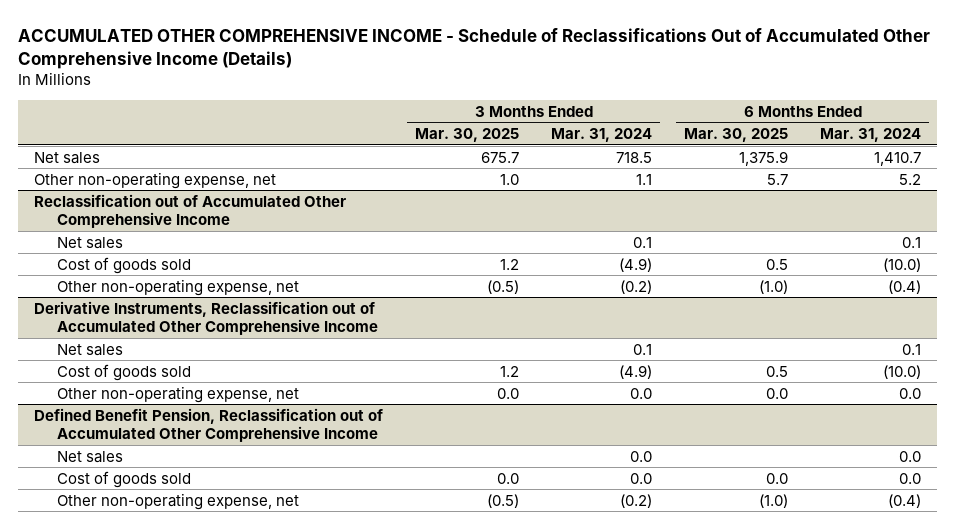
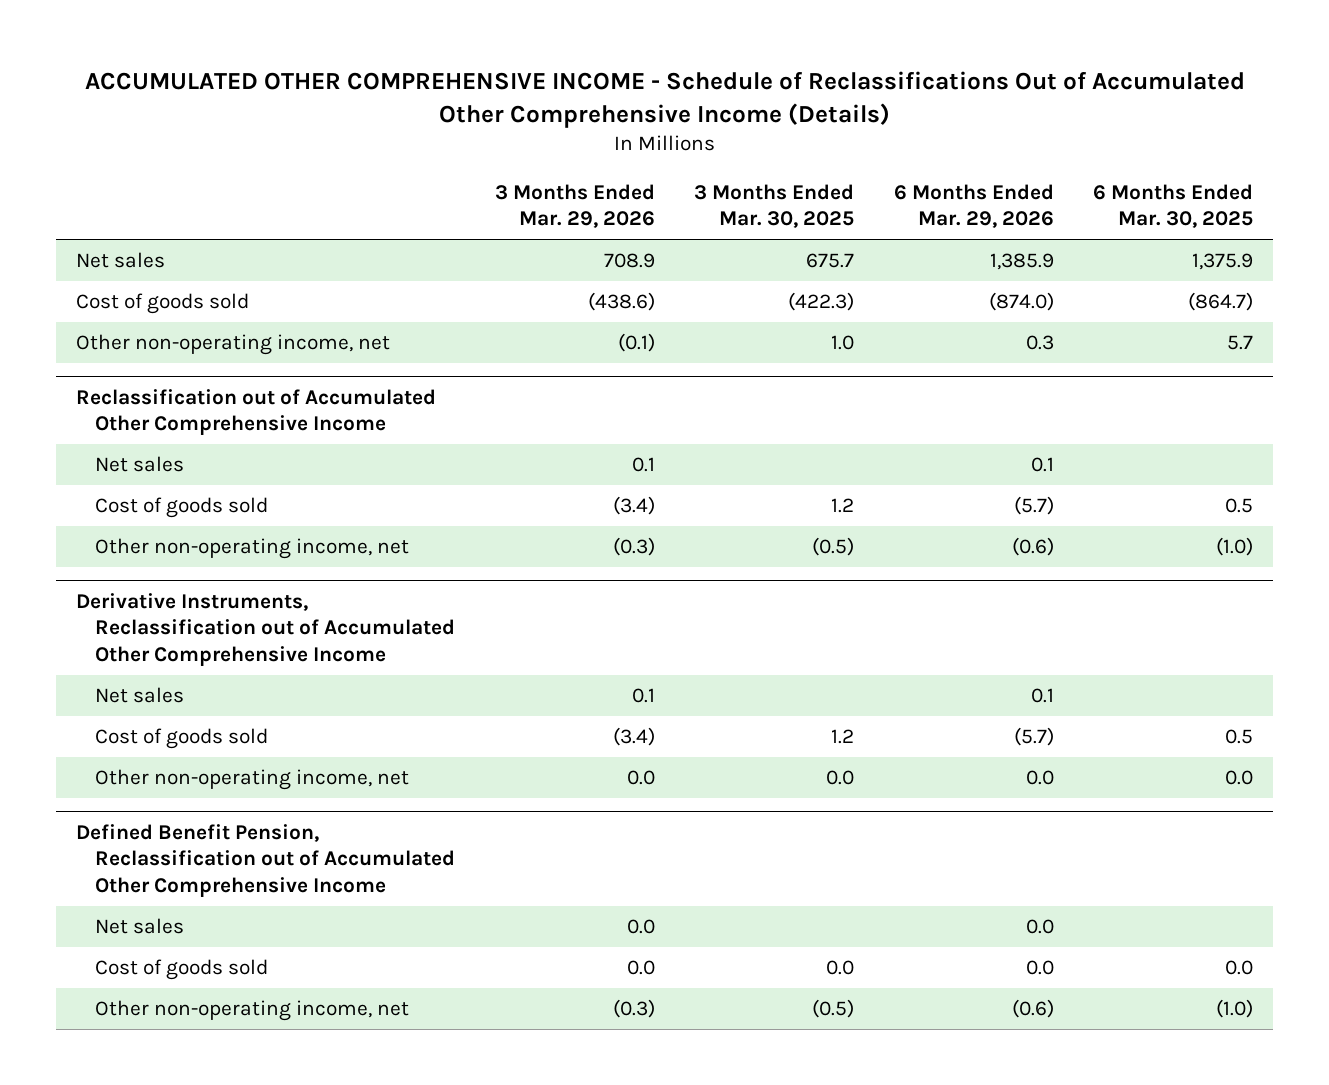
- | 3 Months Ended Mar. 30, 2025 | 3 Months Ended Mar. 31, 2024 | 6 Months Ended Mar. 30, 2025 | 6 Months Ended Mar. 31, 2024
+ | 3 Months Ended Mar. 29, 2026 | 3 Months Ended Mar. 30, 2025 | 6 Months Ended Mar. 29, 2026 | 6 Months Ended Mar. 30, 2025
- Other non-operating expense, net | 1.0 | 1.1 | 5.7 | 5.2
+ Cost of goods sold | (438.6) | (422.3) | (874.0) | (864.7)
+ Other non-operating income, net | (0.1) | 1.0 | 0.3 | 5.7
@ Reclassification out of Accumulated Other Comprehensive Income
- Other non-operating expense, net | (0.5) | (0.2) | (1.0) | (0.4)
+ Other non-operating income, net | (0.3) | (0.5) | (0.6) | (1.0)
@ Derivative Instruments, Reclassification out of Accumulated Other Comprehensive Income
- Other non-operating expense, net | 0.0 | 0.0 | 0.0 | 0.0
+ Other non-operating income, net | 0.0 | 0.0 | 0.0 | 0.0
@ Defined Benefit Pension, Reclassification out of Accumulated Other Comprehensive Income
- Other non-operating expense, net | (0.5) | (0.2) | (1.0) | (0.4)
+ Other non-operating income, net | (0.3) | (0.5) | (0.6) | (1.0)

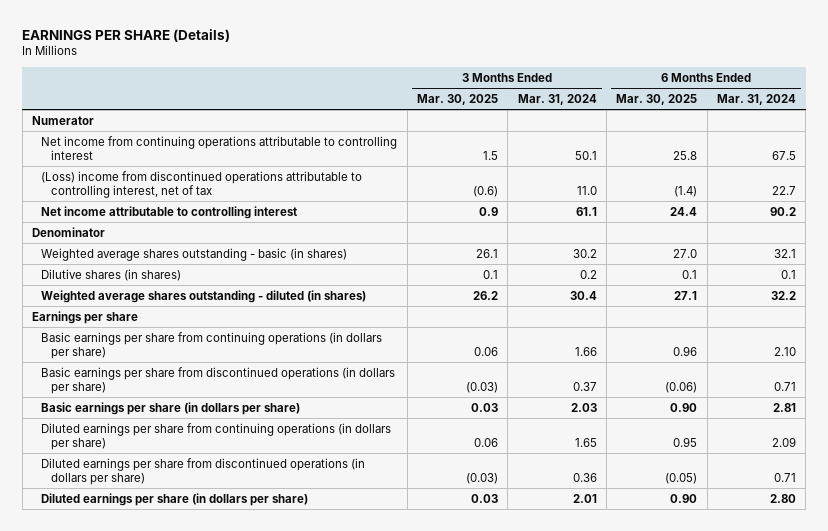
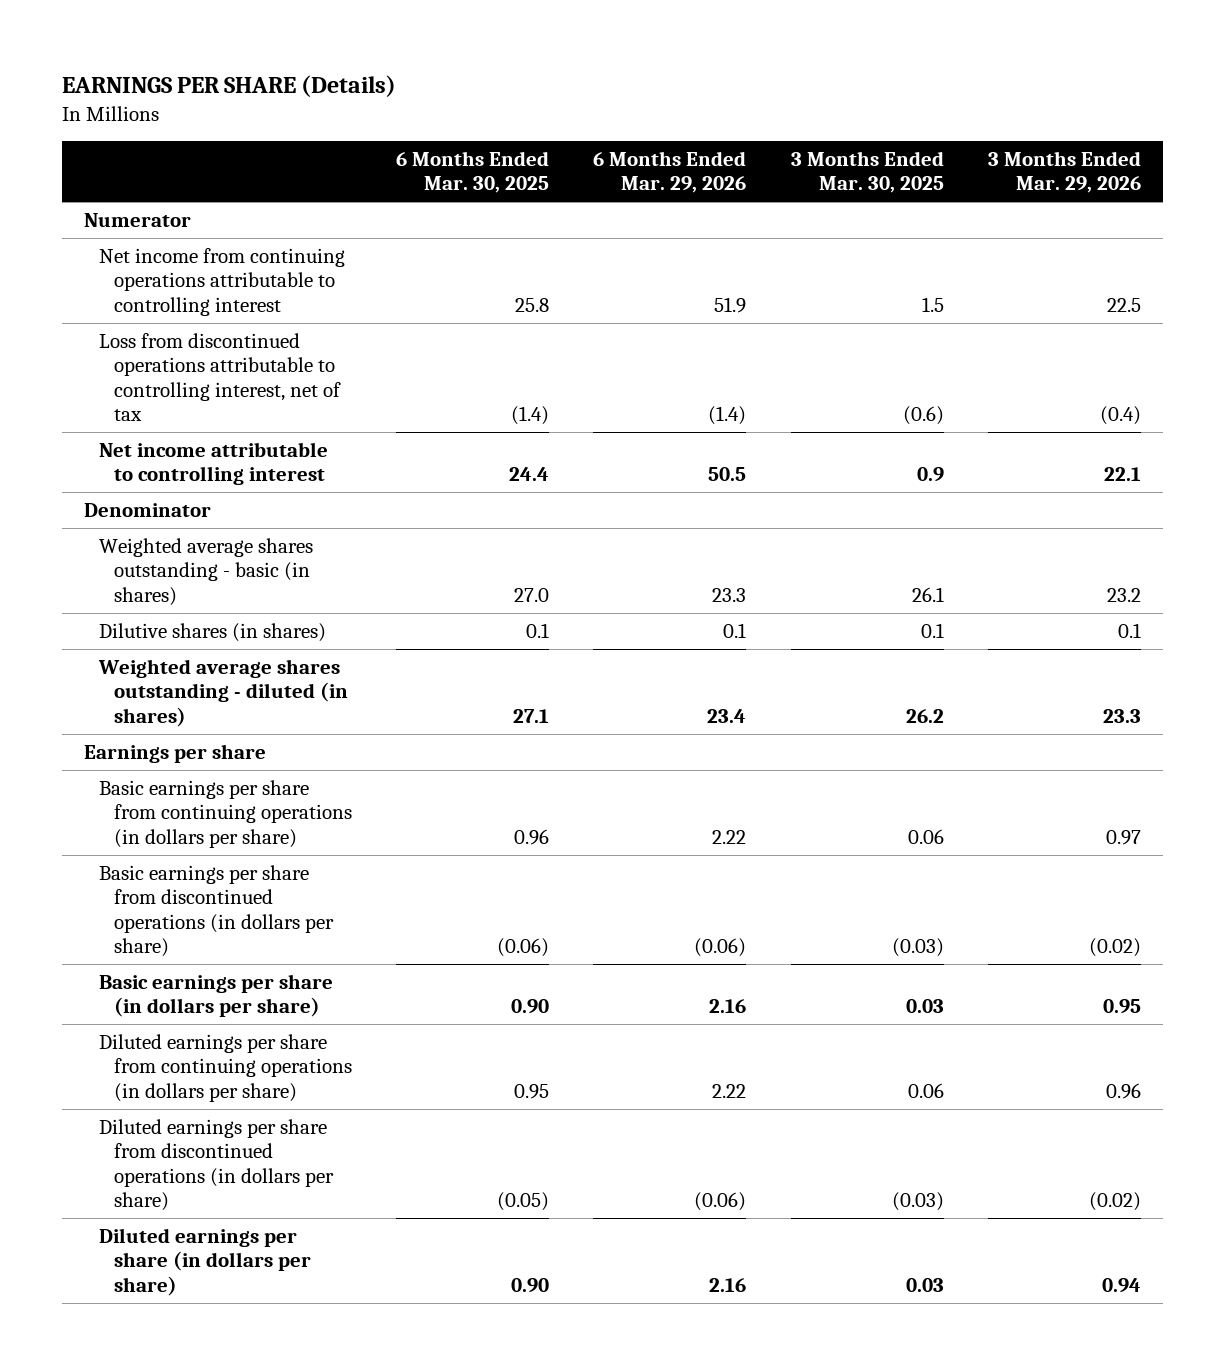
- | 3 Months Ended Mar. 30, 2025 | 3 Months Ended Mar. 31, 2024 | 6 Months Ended Mar. 30, 2025 | 6 Months Ended Mar. 31, 2024
+ | 6 Months Ended Mar. 30, 2025 | 6 Months Ended Mar. 29, 2026 | 3 Months Ended Mar. 30, 2025 | 3 Months Ended Mar. 29, 2026
- (Loss) income from discontinued operations attributable to controlling interest, net of tax | (0.6) | 11.0 | (1.4) | 22.7
+ Loss from discontinued operations attributable to controlling interest, net of tax | (1.4) | (1.4) | (0.6) | (0.4)

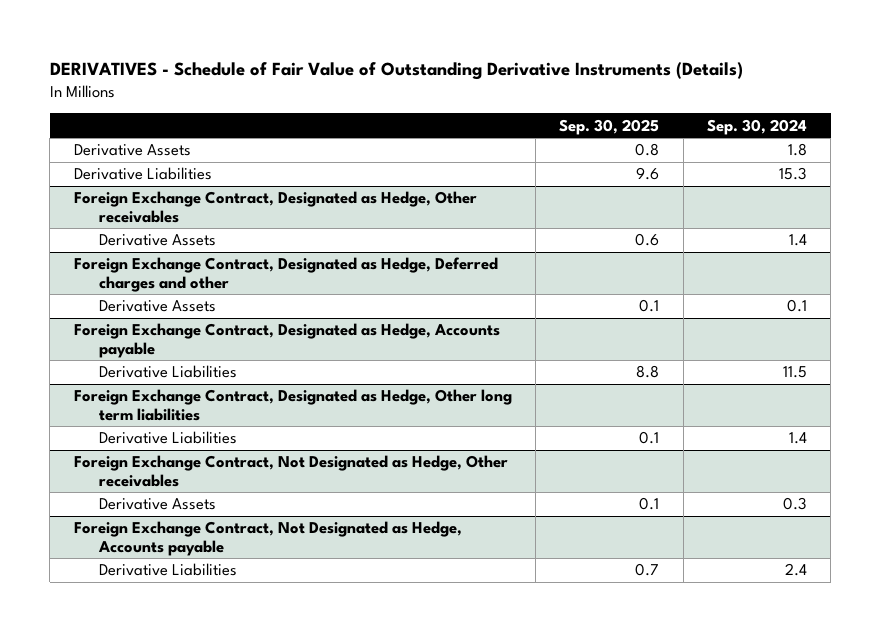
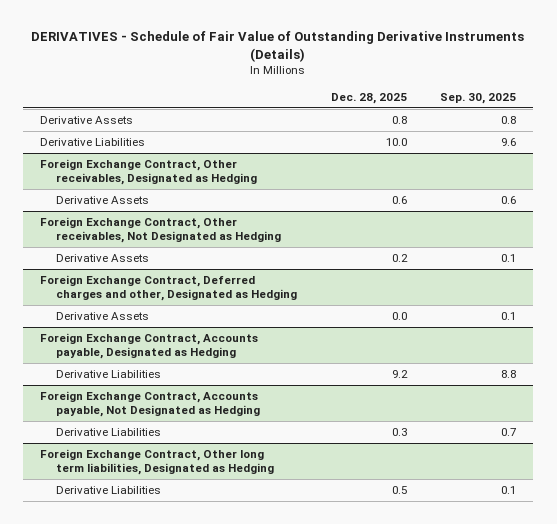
- | Sep. 30, 2025 | Sep. 30, 2024
+ | Dec. 28, 2025 | Sep. 30, 2025
- Foreign Exchange Contract, Designated as Hedge, Other receivables
+ Foreign Exchange Contract, Other receivables, Designated as Hedging
- Foreign Exchange Contract, Designated as Hedge, Deferred charges and other
+ Foreign Exchange Contract, Other receivables, Not Designated as Hedging
- Foreign Exchange Contract, Designated as Hedge, Accounts payable
- Derivative Liabilities | 8.8 | 11.5
- Foreign Exchange Contract, Designated as Hedge, Other long term liabilities
- Derivative Liabilities | 0.1 | 1.4
- Foreign Exchange Contract, Not Designated as Hedge, Other receivables
+ Foreign Exchange Contract, Deferred charges and other, Designated as Hedging
- Foreign Exchange Contract, Not Designated as Hedge, Accounts payable
+ Foreign Exchange Contract, Accounts payable, Designated as Hedging
+ Derivative Liabilities | 9.2 | 8.8
+ Foreign Exchange Contract, Accounts payable, Not Designated as Hedging
+ Foreign Exchange Contract, Other long term liabilities, Designated as Hedging
+ Derivative Liabilities | 0.5 | 0.1

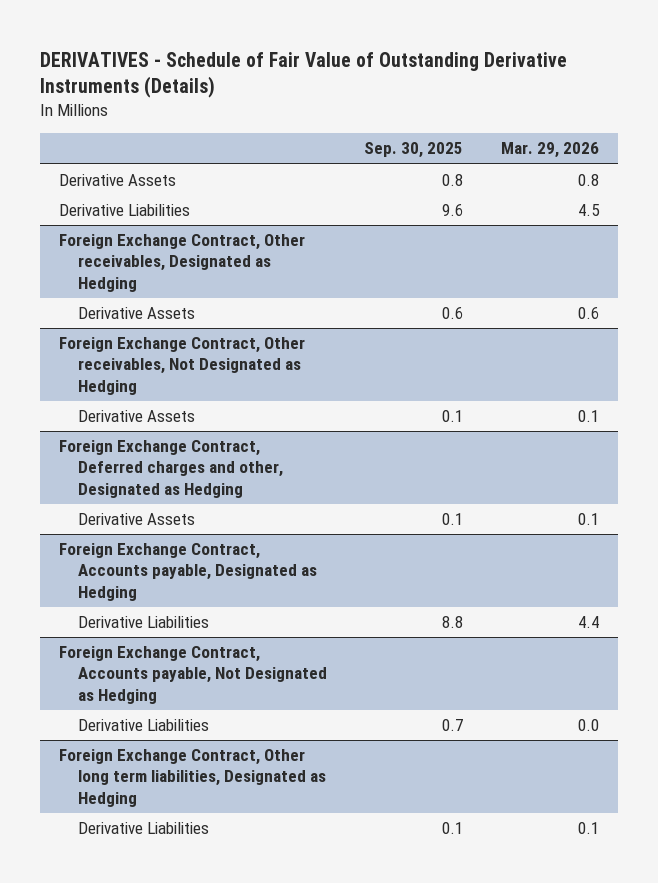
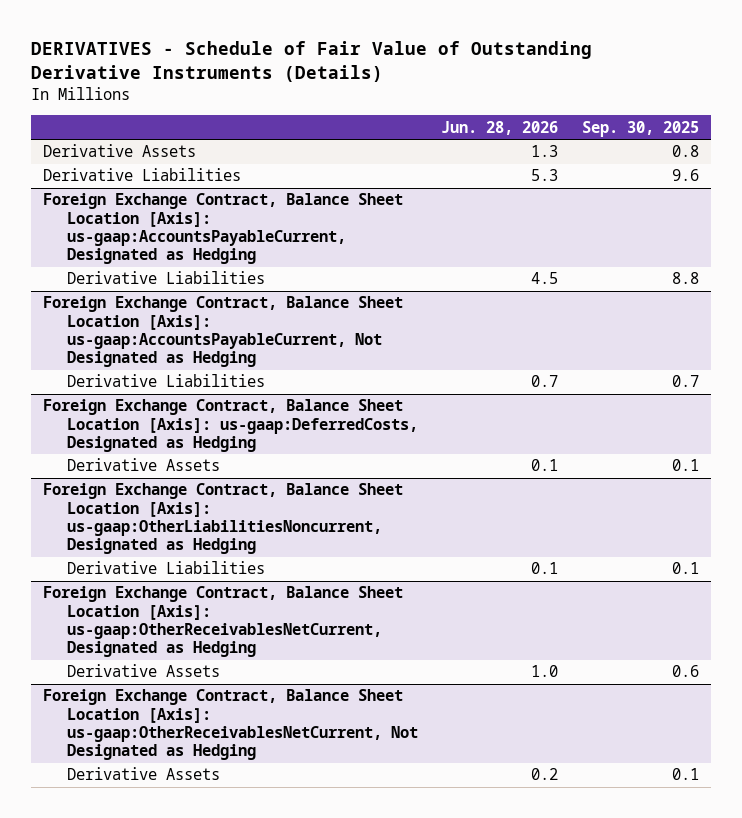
- | Sep. 30, 2025 | Mar. 29, 2026
+ | Jun. 28, 2026 | Sep. 30, 2025
- Foreign Exchange Contract, Other receivables, Designated as Hedging
- Derivative Assets | 0.6 | 0.6
- Foreign Exchange Contract, Other receivables, Not Designated as Hedging
- Derivative Assets | 0.1 | 0.1
- Foreign Exchange Contract, Deferred charges and other, Designated as Hedging
- Derivative Assets | 0.1 | 0.1
- Foreign Exchange Contract, Accounts payable, Designated as Hedging
+ Foreign Exchange Contract, Balance Sheet Location [Axis]: us-gaap:AccountsPayableCurrent, Designated as Hedging
- Foreign Exchange Contract, Accounts payable, Not Designated as Hedging
+ Foreign Exchange Contract, Balance Sheet Location [Axis]: us-gaap:AccountsPayableCurrent, Not Designated as Hedging
- Foreign Exchange Contract, Other long term liabilities, Designated as Hedging
+ Foreign Exchange Contract, Balance Sheet Location [Axis]: us-gaap:DeferredCosts, Designated as Hedging
+ Derivative Assets | 0.1 | 0.1
+ Foreign Exchange Contract, Balance Sheet Location [Axis]: us-gaap:OtherLiabilitiesNoncurrent, Designated as Hedging
+ Foreign Exchange Contract, Balance Sheet Location [Axis]: us-gaap:OtherReceivablesNetCurrent, Designated as Hedging
+ Derivative Assets | 1.0 | 0.6
+ Foreign Exchange Contract, Balance Sheet Location [Axis]: us-gaap:OtherReceivablesNetCurrent, Not Designated as Hedging
+ Derivative Assets | 0.2 | 0.1

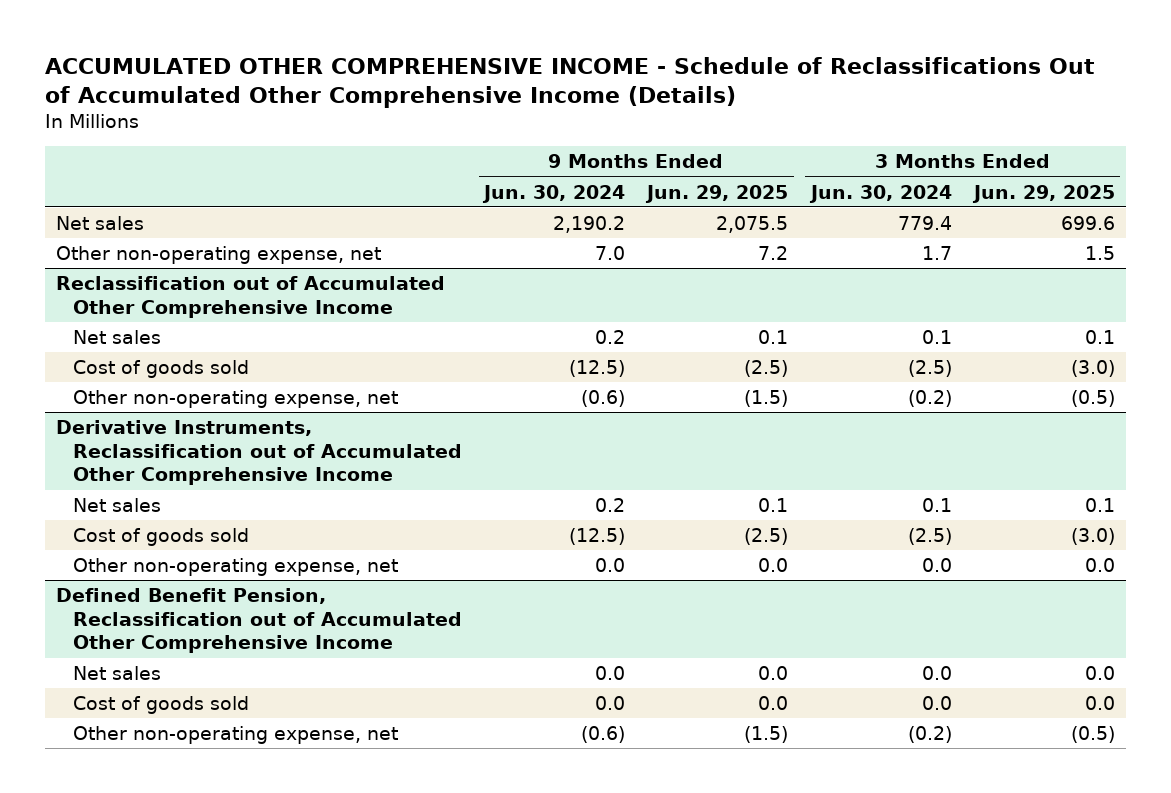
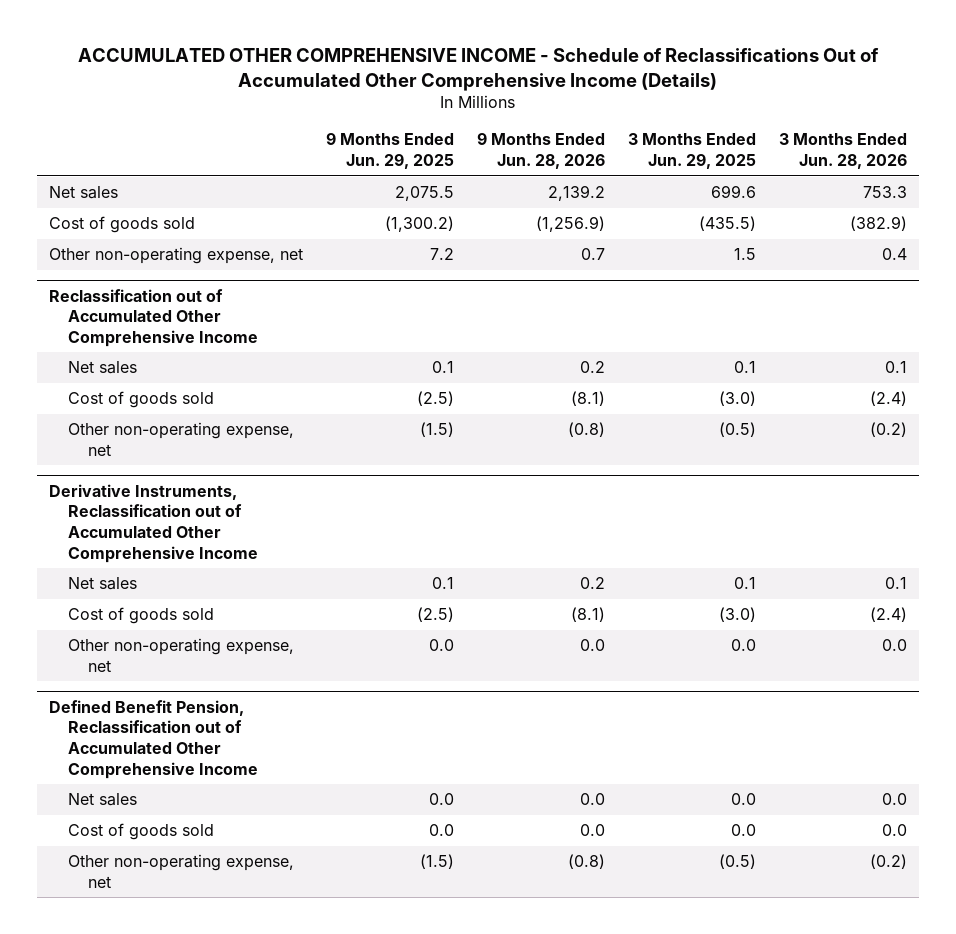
- | 9 Months Ended Jun. 30, 2024 | 9 Months Ended Jun. 29, 2025 | 3 Months Ended Jun. 30, 2024 | 3 Months Ended Jun. 29, 2025
+ | 9 Months Ended Jun. 29, 2025 | 9 Months Ended Jun. 28, 2026 | 3 Months Ended Jun. 29, 2025 | 3 Months Ended Jun. 28, 2026
+ Cost of goods sold | (1,300.2) | (1,256.9) | (435.5) | (382.9)

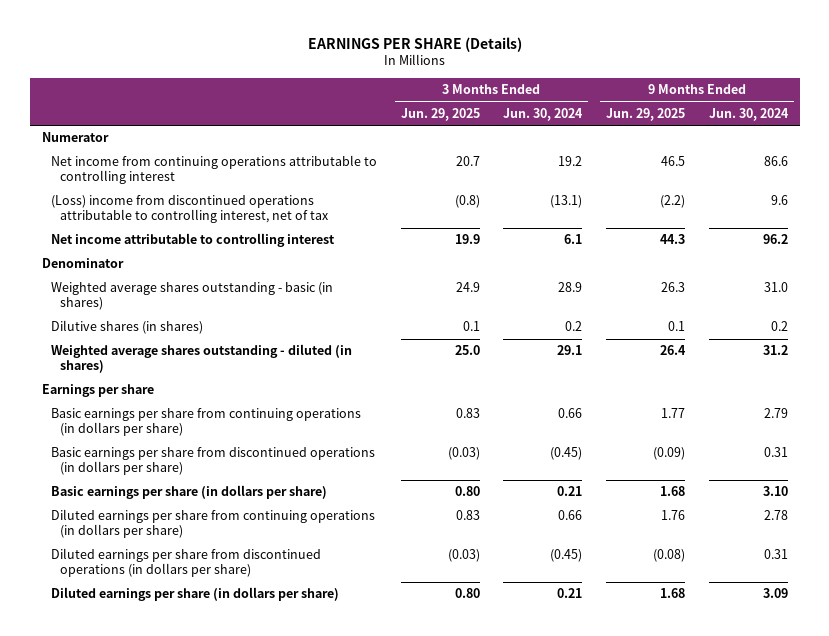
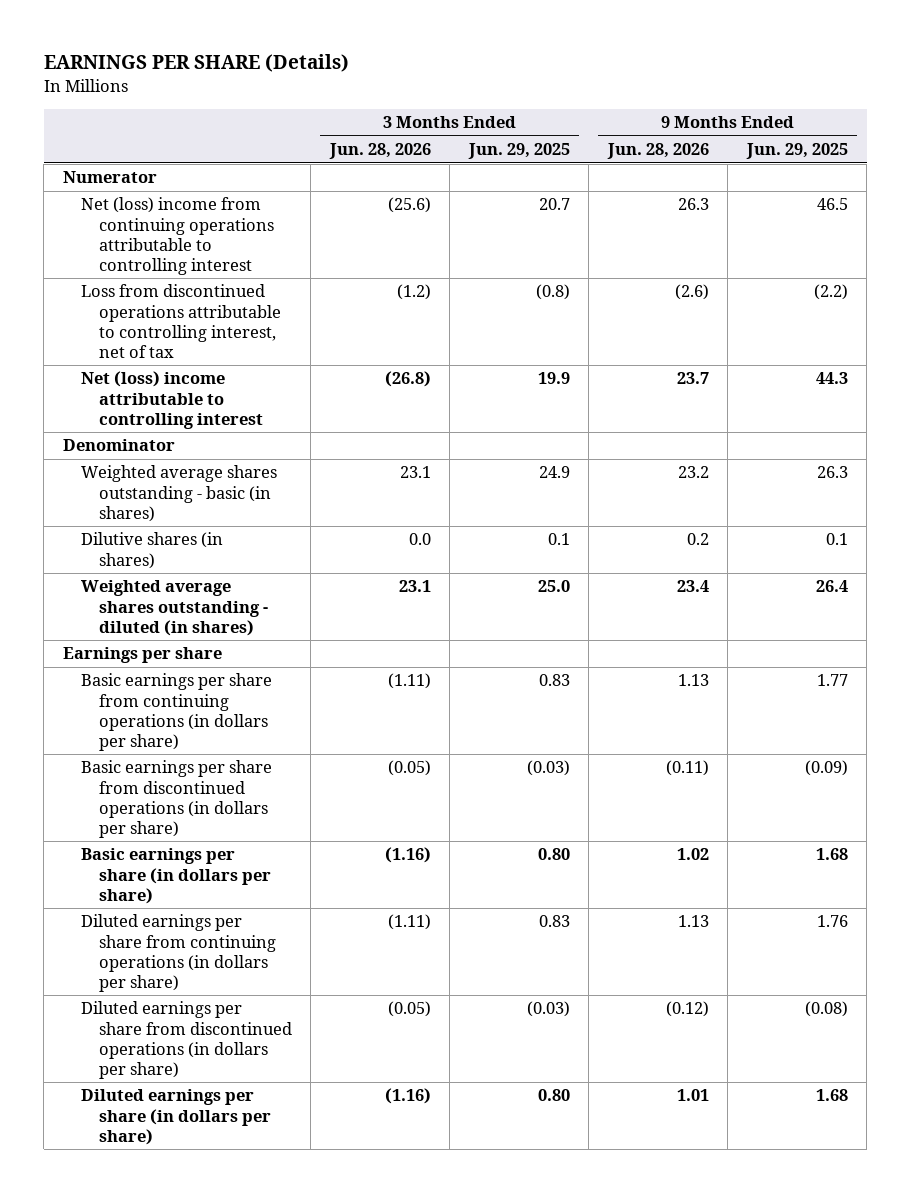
- | 3 Months Ended Jun. 29, 2025 | 3 Months Ended Jun. 30, 2024 | 9 Months Ended Jun. 29, 2025 | 9 Months Ended Jun. 30, 2024
+ | 3 Months Ended Jun. 28, 2026 | 3 Months Ended Jun. 29, 2025 | 9 Months Ended Jun. 28, 2026 | 9 Months Ended Jun. 29, 2025
- Net income from continuing operations attributable to controlling interest | 20.7 | 19.2 | 46.5 | 86.6
- (Loss) income from discontinued operations attributable to controlling interest, net of tax | (0.8) | (13.1) | (2.2) | 9.6
- Net income attributable to controlling interest | 19.9 | 6.1 | 44.3 | 96.2
+ Net (loss) income from continuing operations attributable to controlling interest | (25.6) | 20.7 | 26.3 | 46.5
+ Loss from discontinued operations attributable to controlling interest, net of tax | (1.2) | (0.8) | (2.6) | (2.2)
+ Net (loss) income attributable to controlling interest | (26.8) | 19.9 | 23.7 | 44.3

